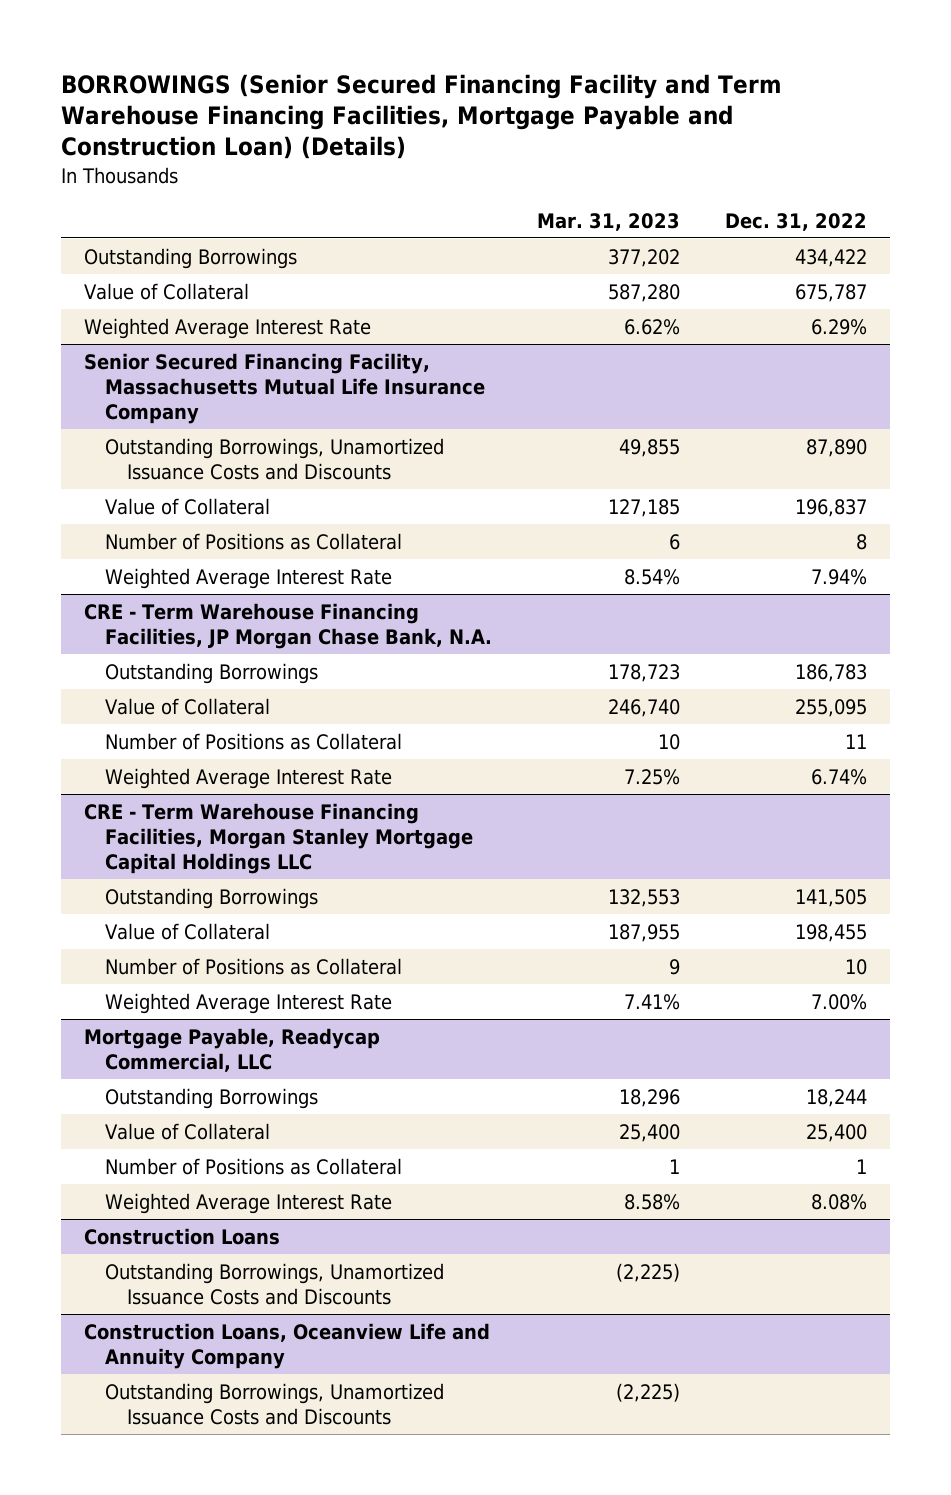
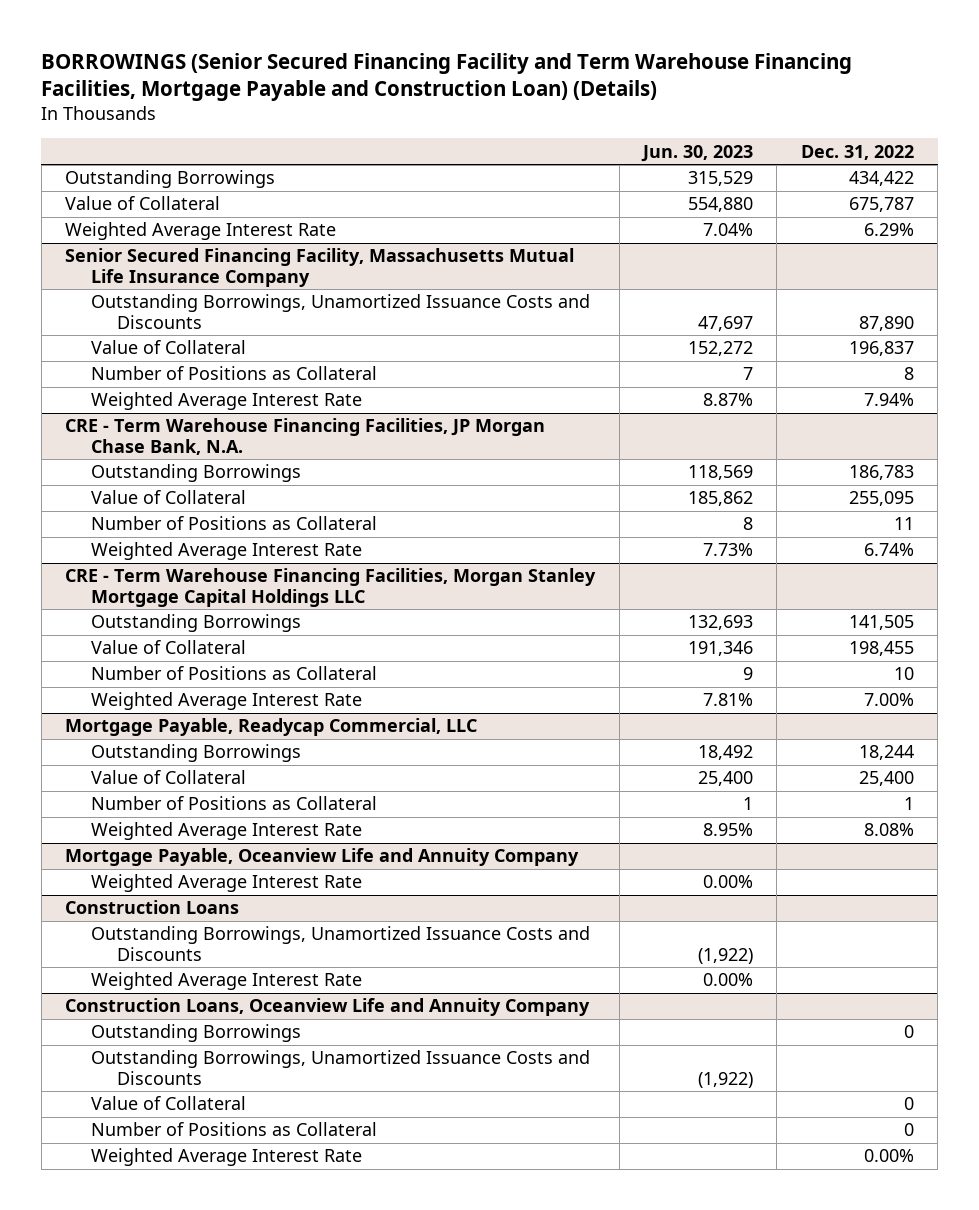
- | Mar. 31, 2023 | Dec. 31, 2022
+ | Jun. 30, 2023 | Dec. 31, 2022
+ Mortgage Payable, Oceanview Life and Annuity Company
+ Weighted Average Interest Rate | 0.00% |
@ Construction Loans
+ Weighted Average Interest Rate | 0.00% |
@ Construction Loans, Oceanview Life and Annuity Company
+ Outstanding Borrowings | | 0
+ Value of Collateral | | 0
+ Number of Positions as Collateral | | 0
+ Weighted Average Interest Rate | | 0.00%

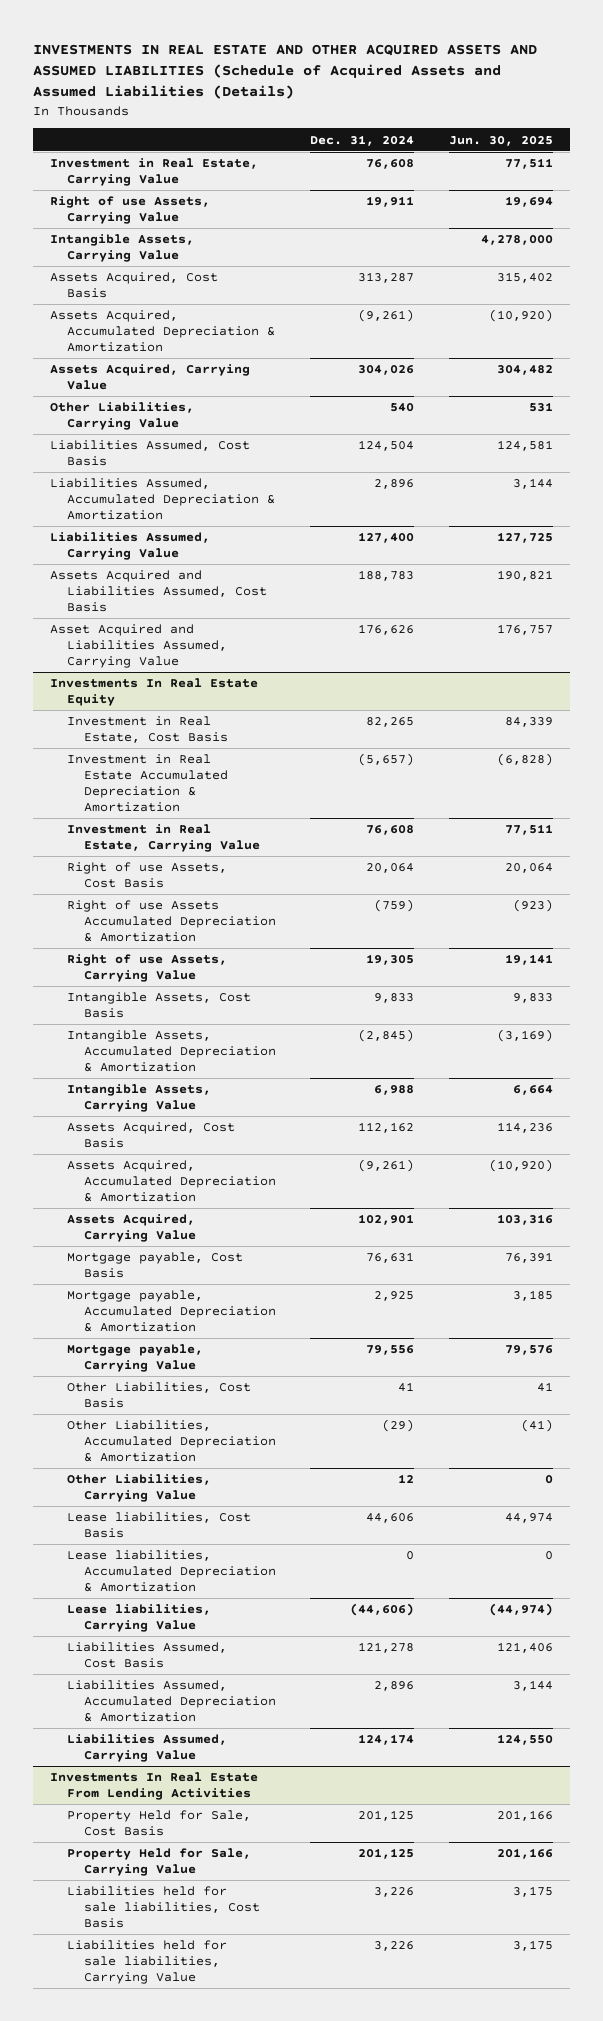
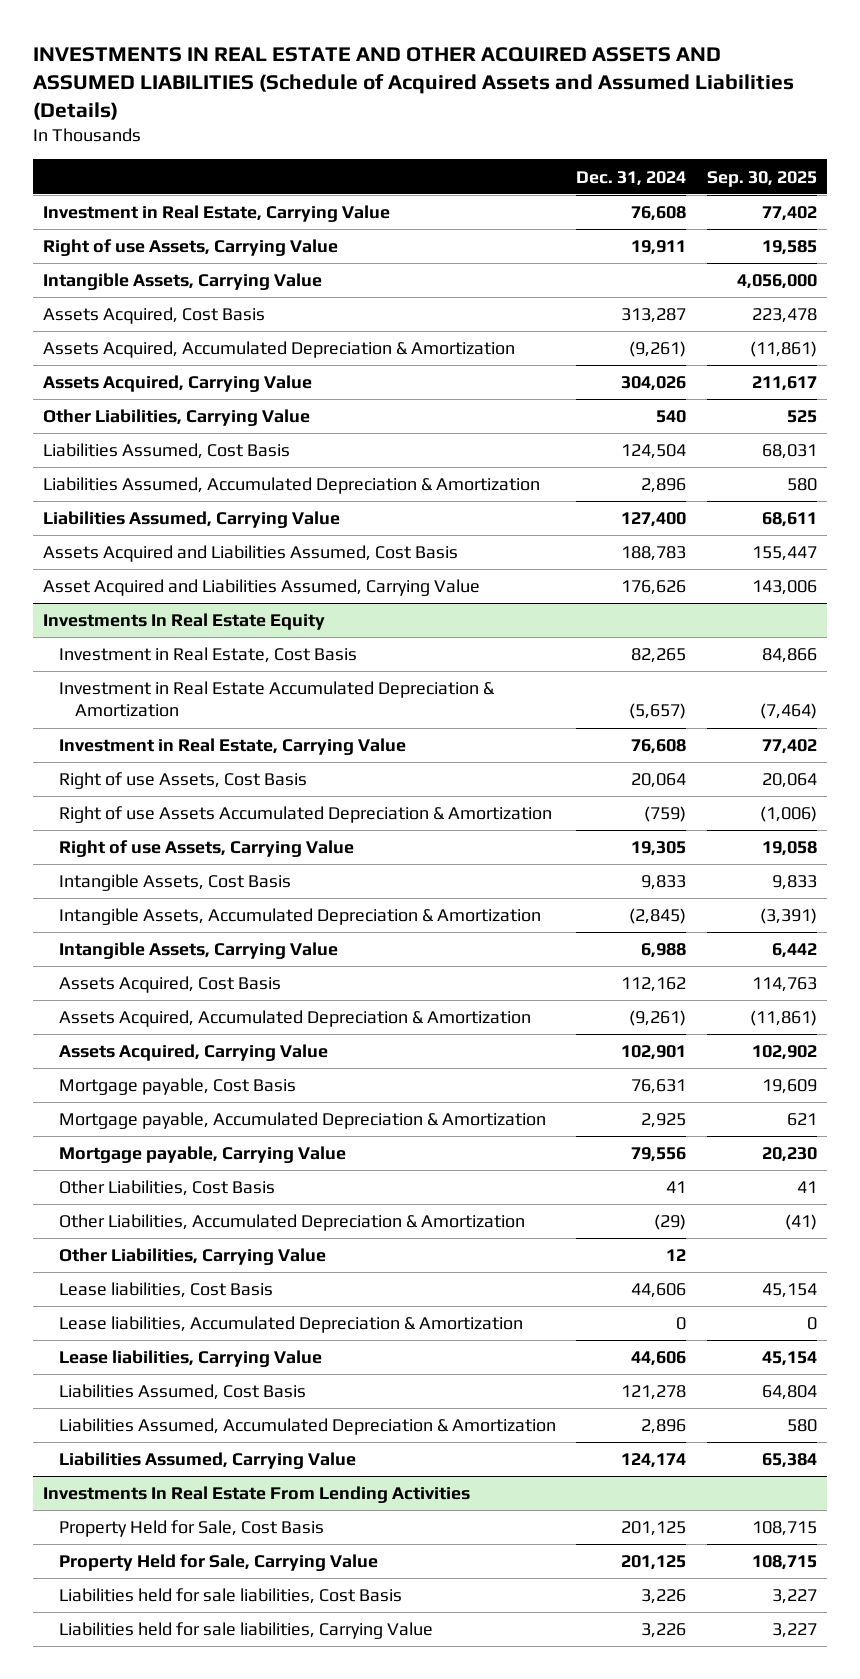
- | Dec. 31, 2024 | Jun. 30, 2025
+ | Dec. 31, 2024 | Sep. 30, 2025
@ Investments In Real Estate Equity
- Lease liabilities, Carrying Value | (44,606) | (44,974)
+ Lease liabilities, Carrying Value | 44,606 | 45,154

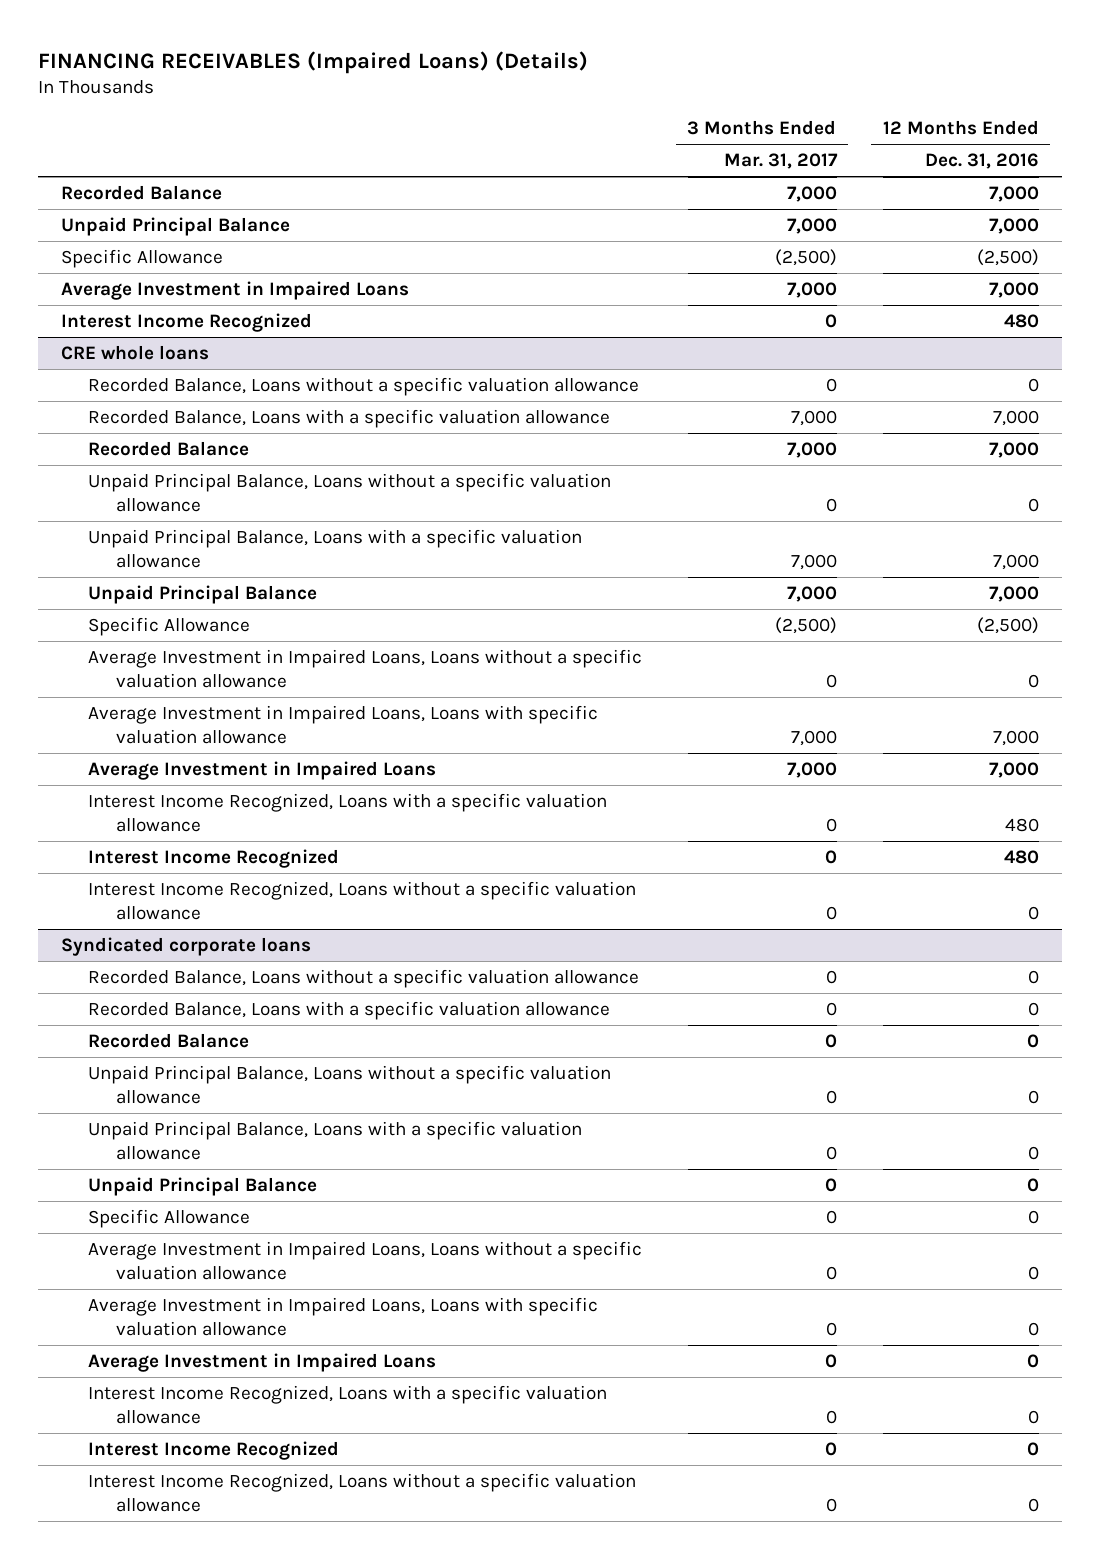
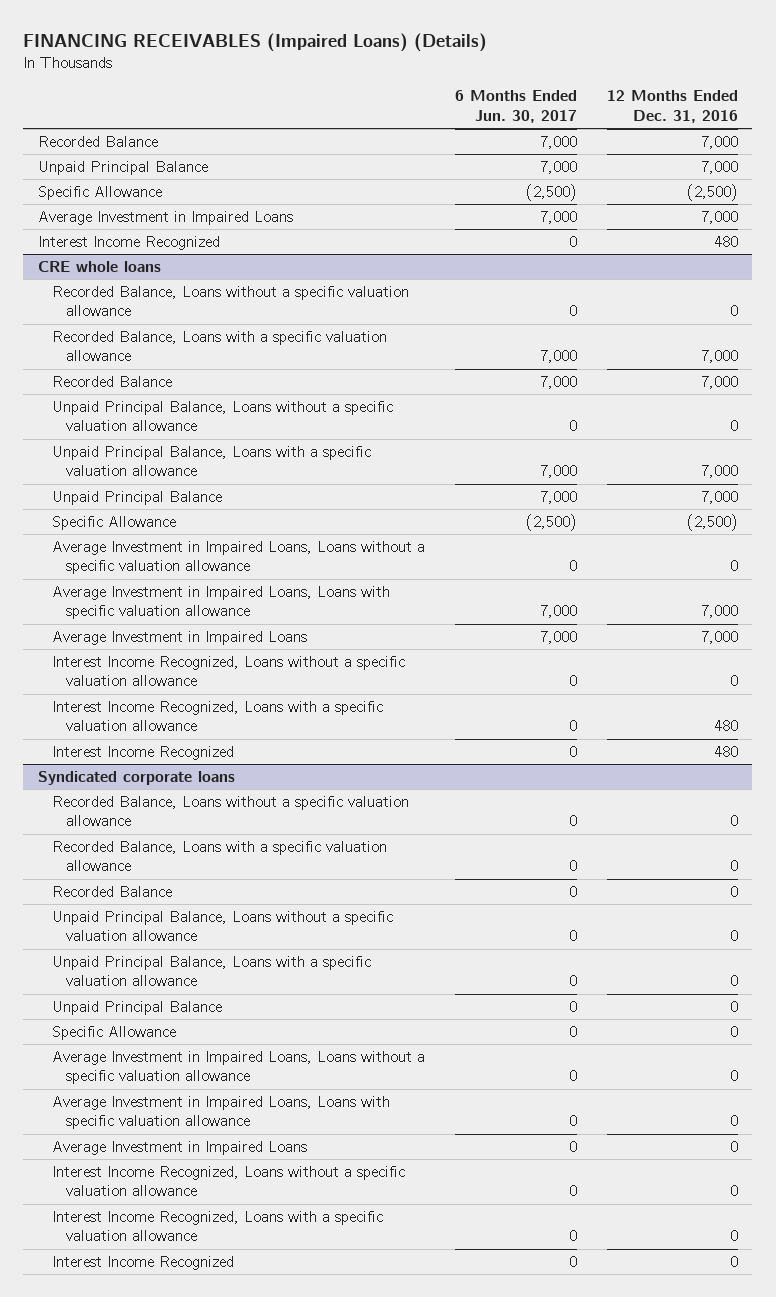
- | 3 Months Ended Mar. 31, 2017 | 12 Months Ended Dec. 31, 2016
+ | 6 Months Ended Jun. 30, 2017 | 12 Months Ended Dec. 31, 2016
@ CRE whole loans
moved up: Interest Income Recognized, Loans without a specific valuation allowance | 0 | 0
@ Syndicated corporate loans
moved up: Interest Income Recognized, Loans without a specific valuation allowance | 0 | 0

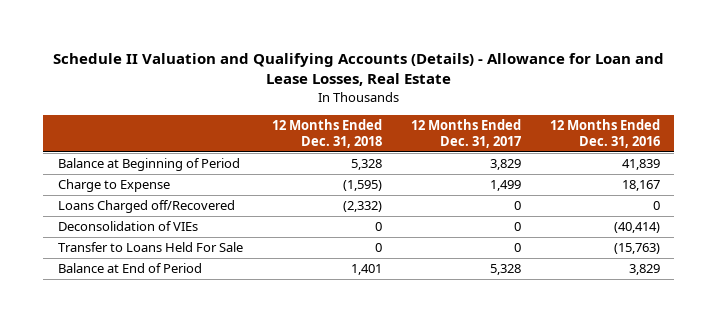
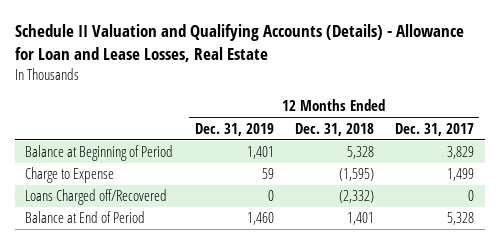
- | 12 Months Ended Dec. 31, 2018 | 12 Months Ended Dec. 31, 2017 | 12 Months Ended Dec. 31, 2016
+ | 12 Months Ended Dec. 31, 2019 | 12 Months Ended Dec. 31, 2018 | 12 Months Ended Dec. 31, 2017
- Deconsolidation of VIEs | 0 | 0 | (40,414)
- Transfer to Loans Held For Sale | 0 | 0 | (15,763)

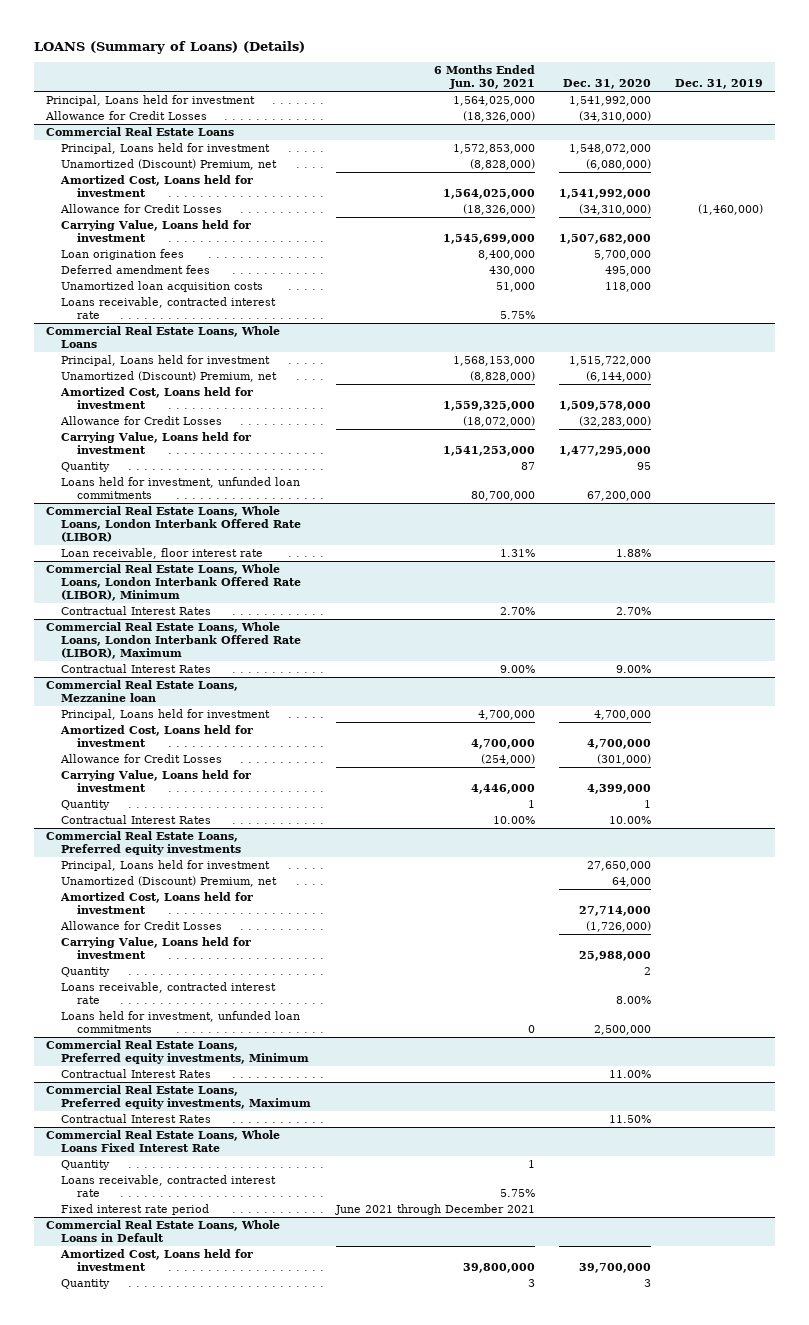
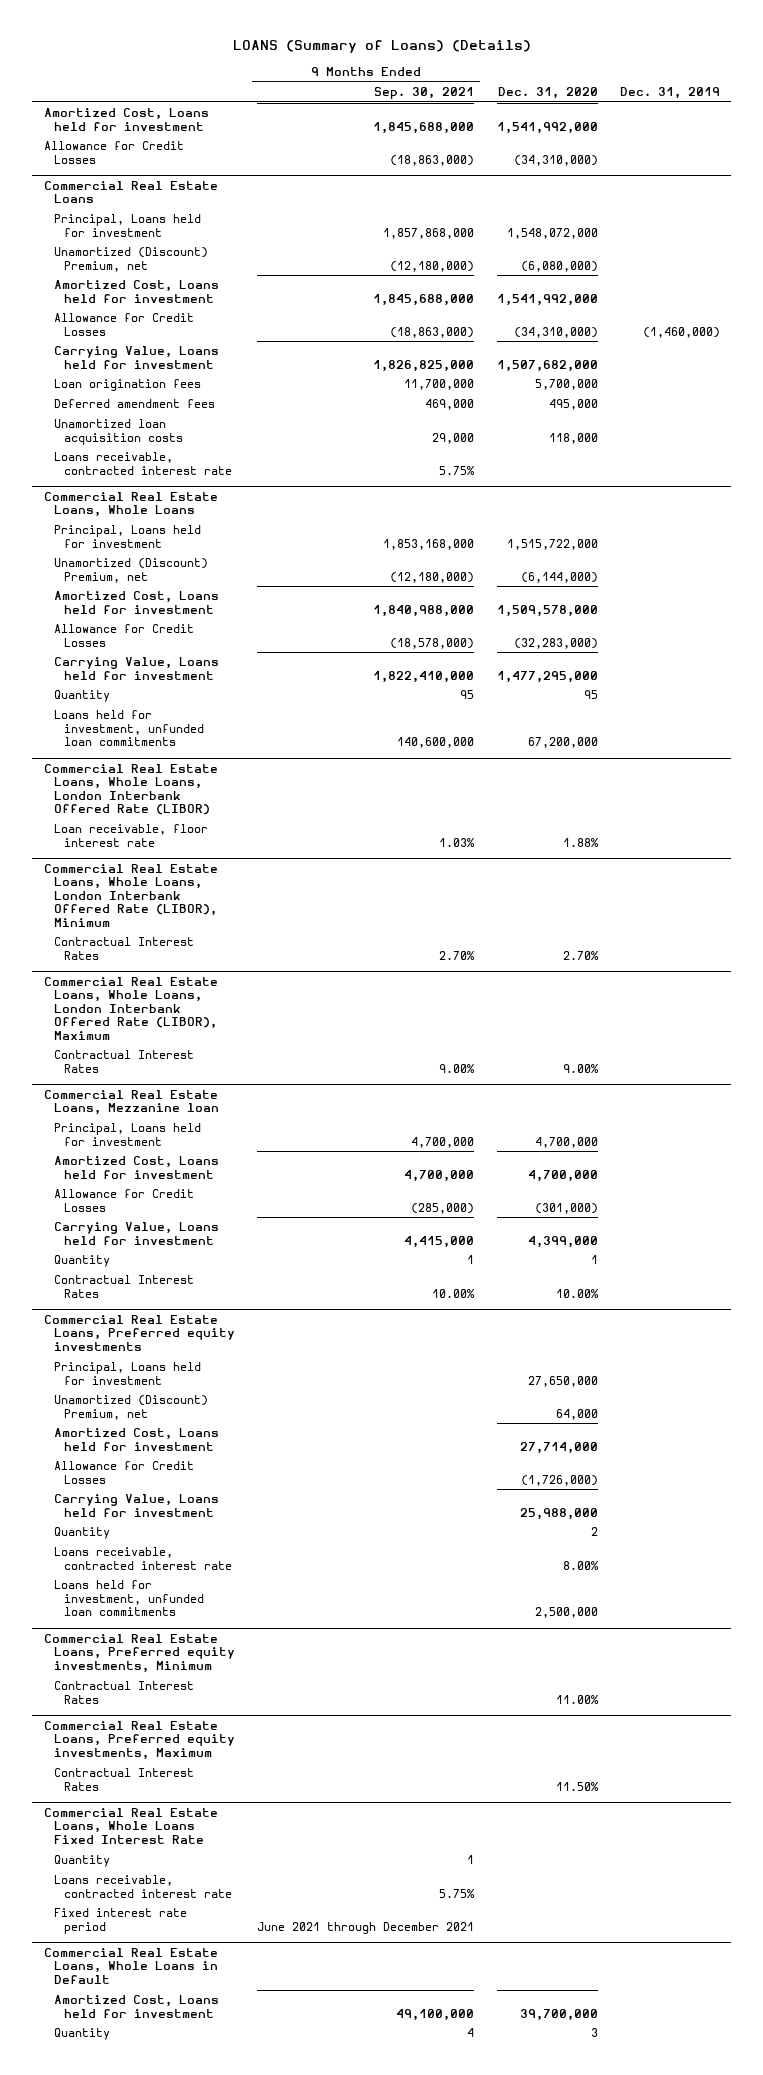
- | 6 Months Ended Jun. 30, 2021 | Dec. 31, 2020 | Dec. 31, 2019
+ | 9 Months Ended Sep. 30, 2021 | Dec. 31, 2020 | Dec. 31, 2019
- Principal, Loans held for investment | 1,564,025,000 | 1,541,992,000 |
+ Amortized Cost, Loans held for investment | 1,845,688,000 | 1,541,992,000 |

